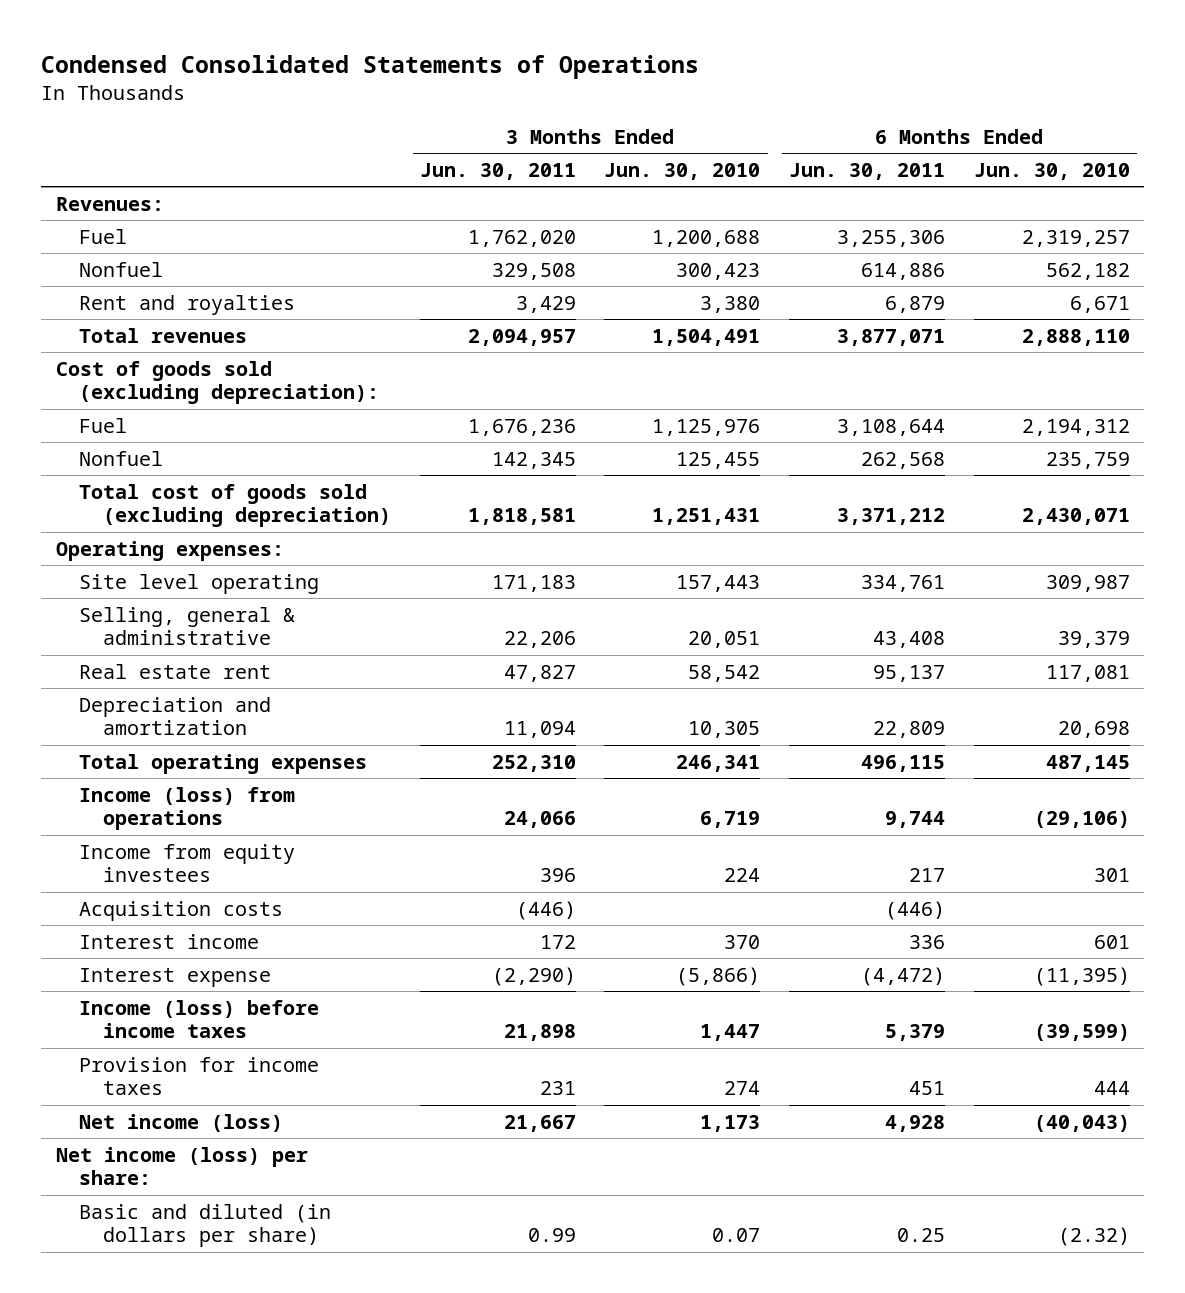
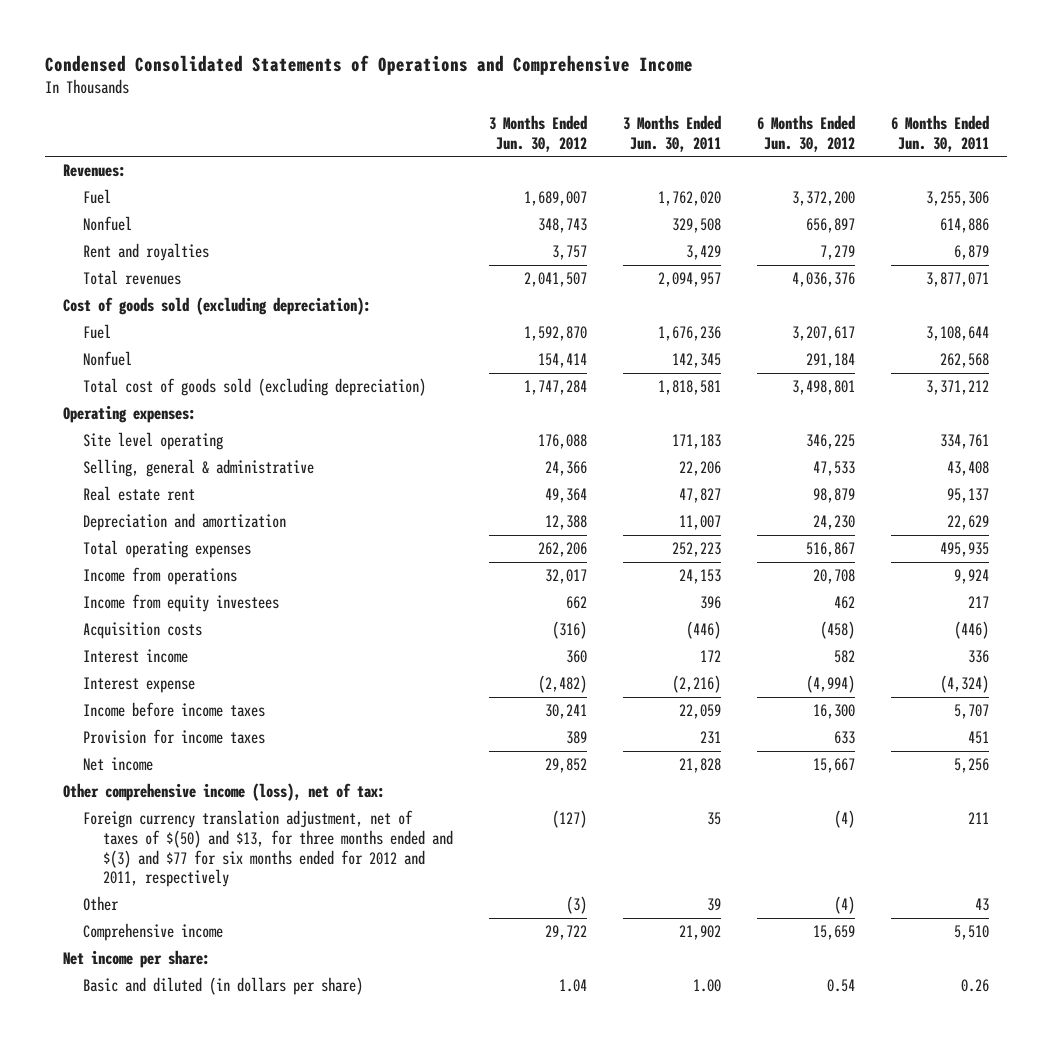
- Condensed Consolidated Statements of Operations
+ Condensed Consolidated Statements of Operations and Comprehensive Income
- | 3 Months Ended Jun. 30, 2011 | 3 Months Ended Jun. 30, 2010 | 6 Months Ended Jun. 30, 2011 | 6 Months Ended Jun. 30, 2010
+ | 3 Months Ended Jun. 30, 2012 | 3 Months Ended Jun. 30, 2011 | 6 Months Ended Jun. 30, 2012 | 6 Months Ended Jun. 30, 2011
- Depreciation and amortization | 11,094 | 10,305 | 22,809 | 20,698
- Total operating expenses | 252,310 | 246,341 | 496,115 | 487,145
- Income (loss) from operations | 24,066 | 6,719 | 9,744 | (29,106)
+ Depreciation and amortization | 12,388 | 11,007 | 24,230 | 22,629
+ Total operating expenses | 262,206 | 252,223 | 516,867 | 495,935
+ Income from operations | 32,017 | 24,153 | 20,708 | 9,924
- Interest expense | (2,290) | (5,866) | (4,472) | (11,395)
- Income (loss) before income taxes | 21,898 | 1,447 | 5,379 | (39,599)
+ Interest expense | (2,482) | (2,216) | (4,994) | (4,324)
+ Income before income taxes | 30,241 | 22,059 | 16,300 | 5,707
- Net income (loss) | 21,667 | 1,173 | 4,928 | (40,043)
- Net income (loss) per share:
- Basic and diluted (in dollars per share) | 0.99 | 0.07 | 0.25 | (2.32)
+ Net income | 29,852 | 21,828 | 15,667 | 5,256
+ Other comprehensive income (loss), net of tax:
+ Foreign currency translation adjustment, net of taxes of $(50) and $13, for three months ended and $(3) and $77 for six months ended for 2012 and 2011, respectively | (127) | 35 | (4) | 211
+ Other | (3) | 39 | (4) | 43
+ Comprehensive income | 29,722 | 21,902 | 15,659 | 5,510
+ Net income per share:
+ Basic and diluted (in dollars per share) | 1.04 | 1.00 | 0.54 | 0.26

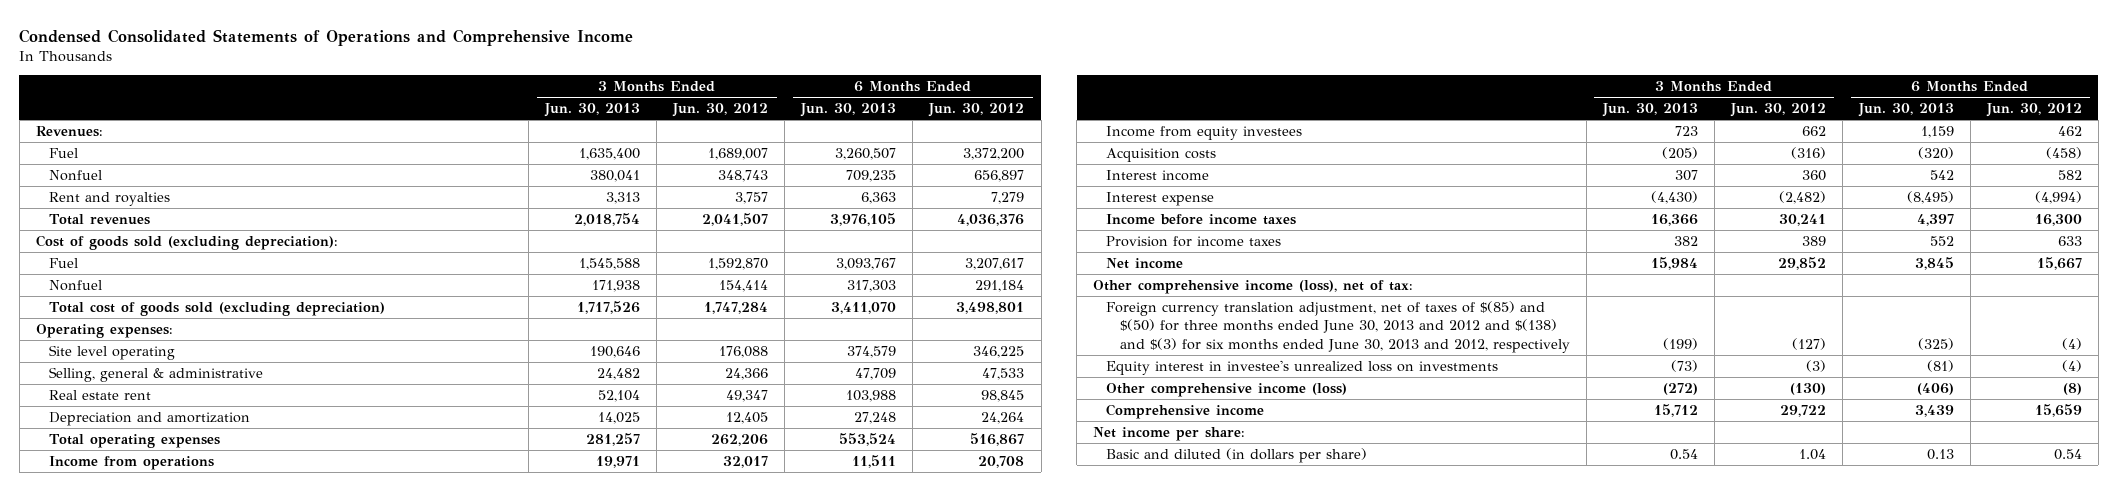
- | 3 Months Ended Jun. 30, 2012 | 3 Months Ended Jun. 30, 2011 | 6 Months Ended Jun. 30, 2012 | 6 Months Ended Jun. 30, 2011
+ | 3 Months Ended Jun. 30, 2013 | 3 Months Ended Jun. 30, 2012 | 6 Months Ended Jun. 30, 2013 | 6 Months Ended Jun. 30, 2012
- Real estate rent | 49,364 | 47,827 | 98,879 | 95,137
- Depreciation and amortization | 12,388 | 11,007 | 24,230 | 22,629
+ Real estate rent | 52,104 | 49,347 | 103,988 | 98,845
+ Depreciation and amortization | 14,025 | 12,405 | 27,248 | 24,264
- Foreign currency translation adjustment, net of taxes of $(50) and $13, for three months ended and $(3) and $77 for six months ended for 2012 and 2011, respectively | (127) | 35 | (4) | 211
- Other | (3) | 39 | (4) | 43
+ Foreign currency translation adjustment, net of taxes of $(85) and $(50) for three months ended June 30, 2013 and 2012 and $(138) and $(3) for six months ended June 30, 2013 and 2012, respectively | (199) | (127) | (325) | (4)
+ Equity interest in investee's unrealized loss on investments | (73) | (3) | (81) | (4)
+ Other comprehensive income (loss) | (272) | (130) | (406) | (8)

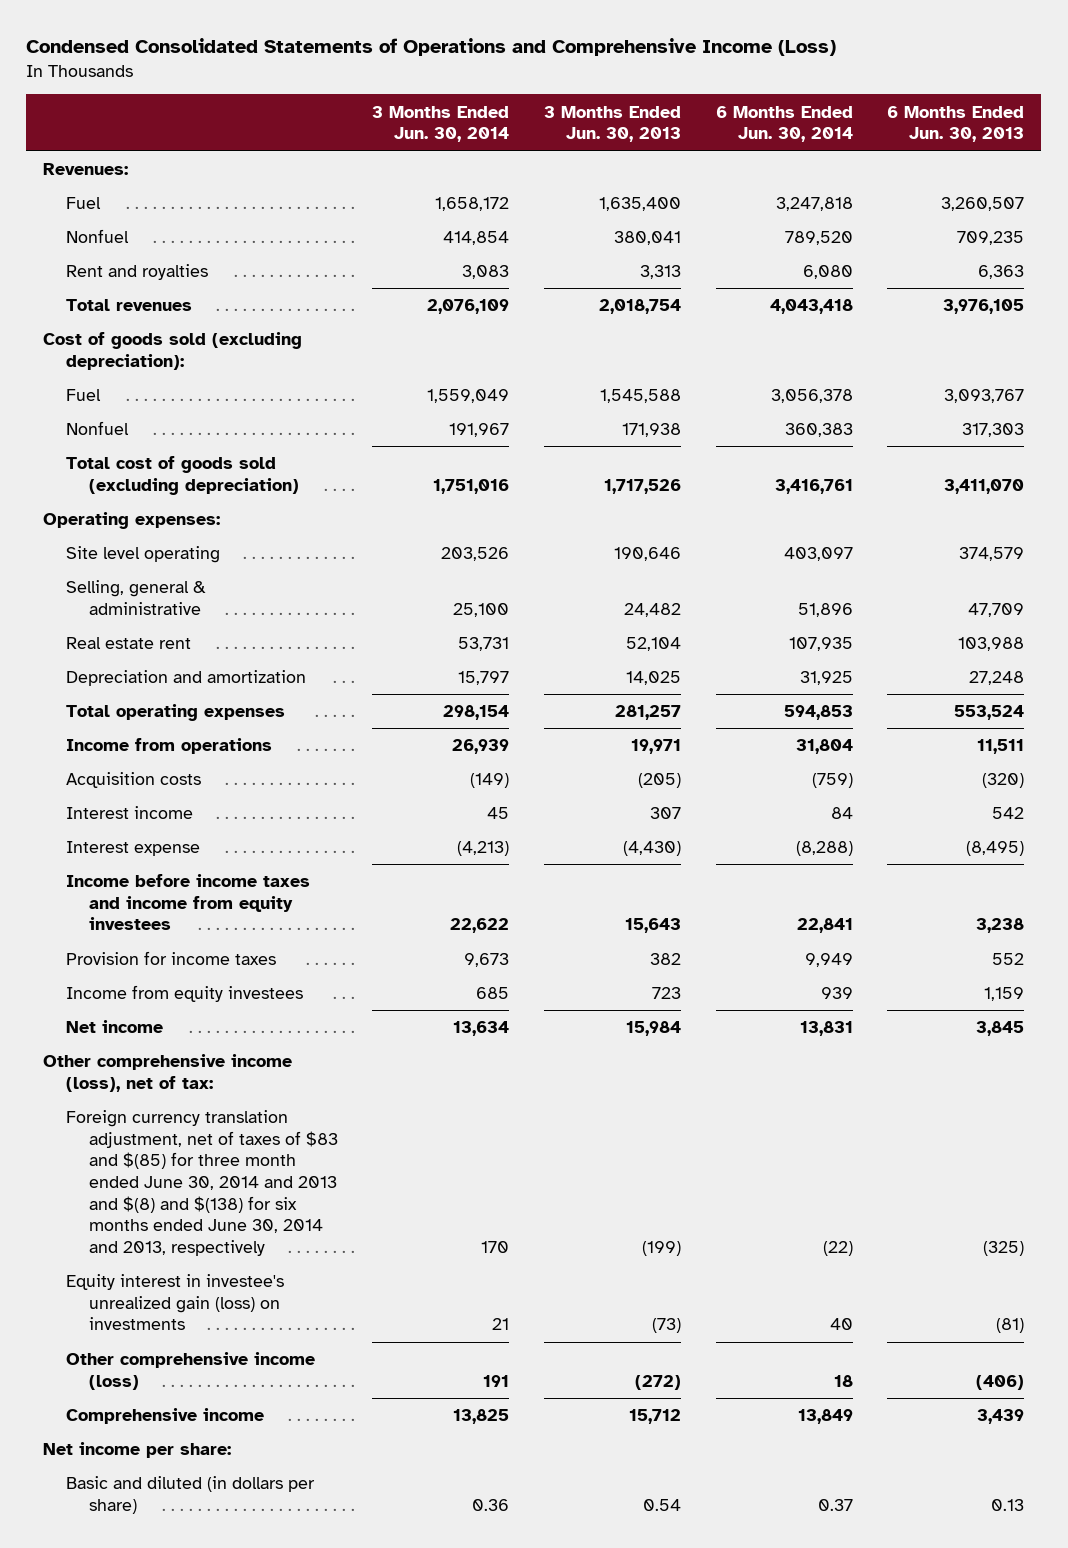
- Condensed Consolidated Statements of Operations and Comprehensive Income
+ Condensed Consolidated Statements of Operations and Comprehensive Income (Loss)
- | 3 Months Ended Jun. 30, 2013 | 3 Months Ended Jun. 30, 2012 | 6 Months Ended Jun. 30, 2013 | 6 Months Ended Jun. 30, 2012
+ | 3 Months Ended Jun. 30, 2014 | 3 Months Ended Jun. 30, 2013 | 6 Months Ended Jun. 30, 2014 | 6 Months Ended Jun. 30, 2013
- Income before income taxes | 16,366 | 30,241 | 4,397 | 16,300
+ Income before income taxes and income from equity investees | 22,622 | 15,643 | 22,841 | 3,238
moved down: Income from equity investees | 685 | 723 | 939 | 1,159
- Foreign currency translation adjustment, net of taxes of $(85) and $(50) for three months ended June 30, 2013 and 2012 and $(138) and $(3) for six months ended June 30, 2013 and 2012, respectively | (199) | (127) | (325) | (4)
- Equity interest in investee's unrealized loss on investments | (73) | (3) | (81) | (4)
+ Foreign currency translation adjustment, net of taxes of $83 and $(85) for three month ended June 30, 2014 and 2013 and $(8) and $(138) for six months ended June 30, 2014 and 2013, respectively | 170 | (199) | (22) | (325)
+ Equity interest in investee's unrealized gain (loss) on investments | 21 | (73) | 40 | (81)

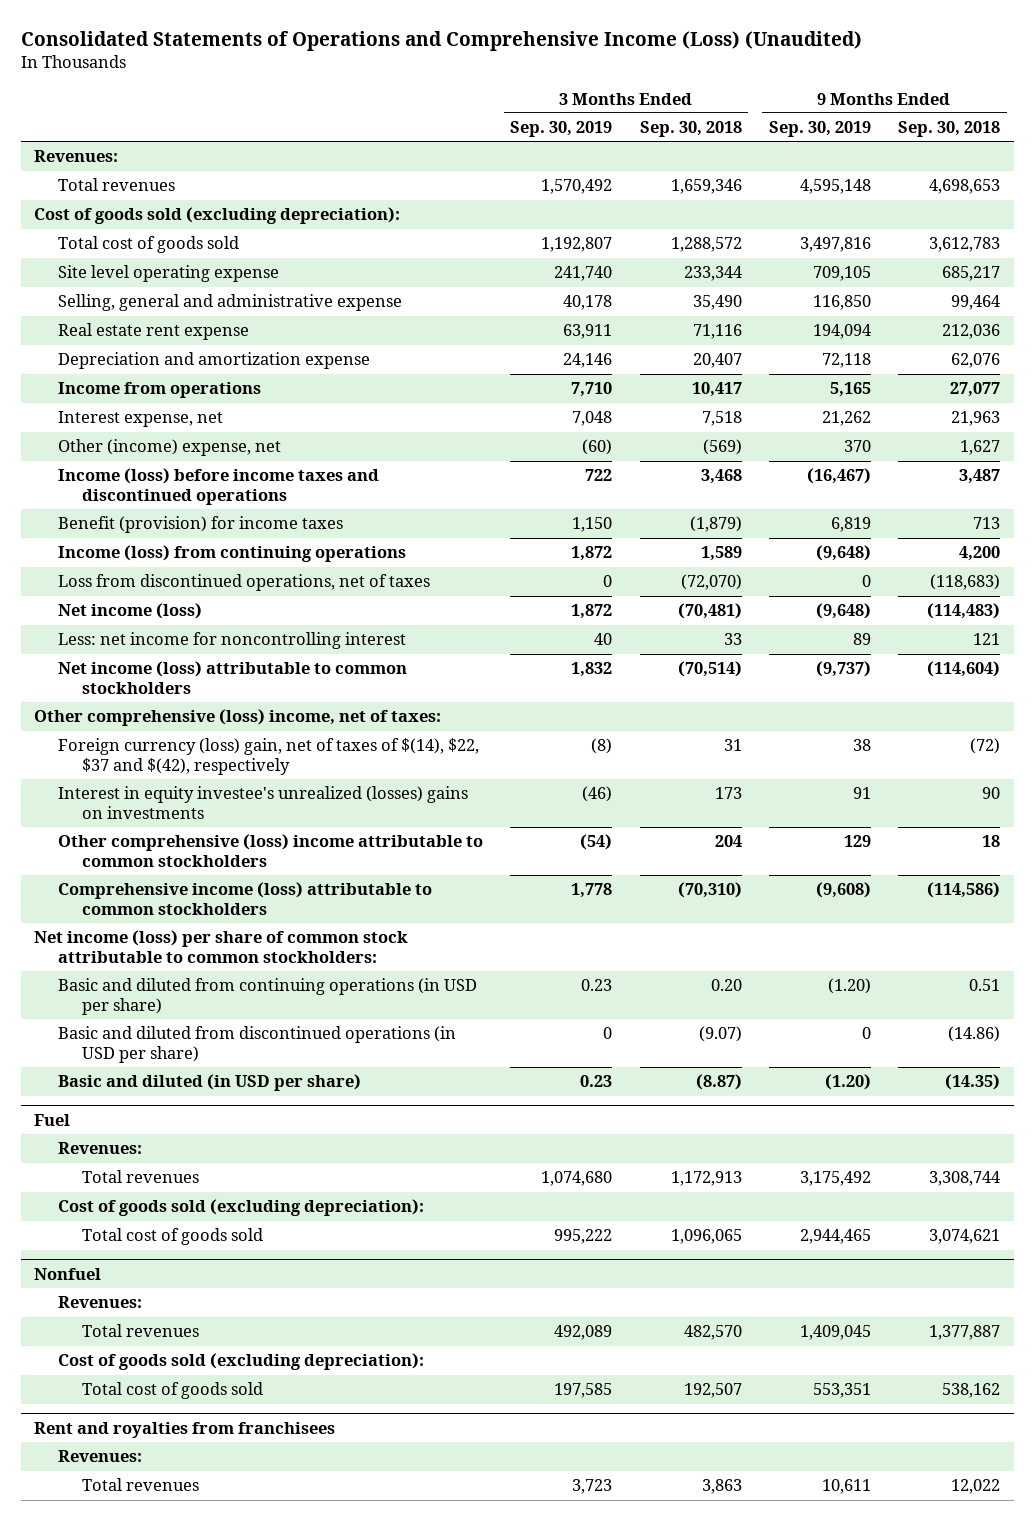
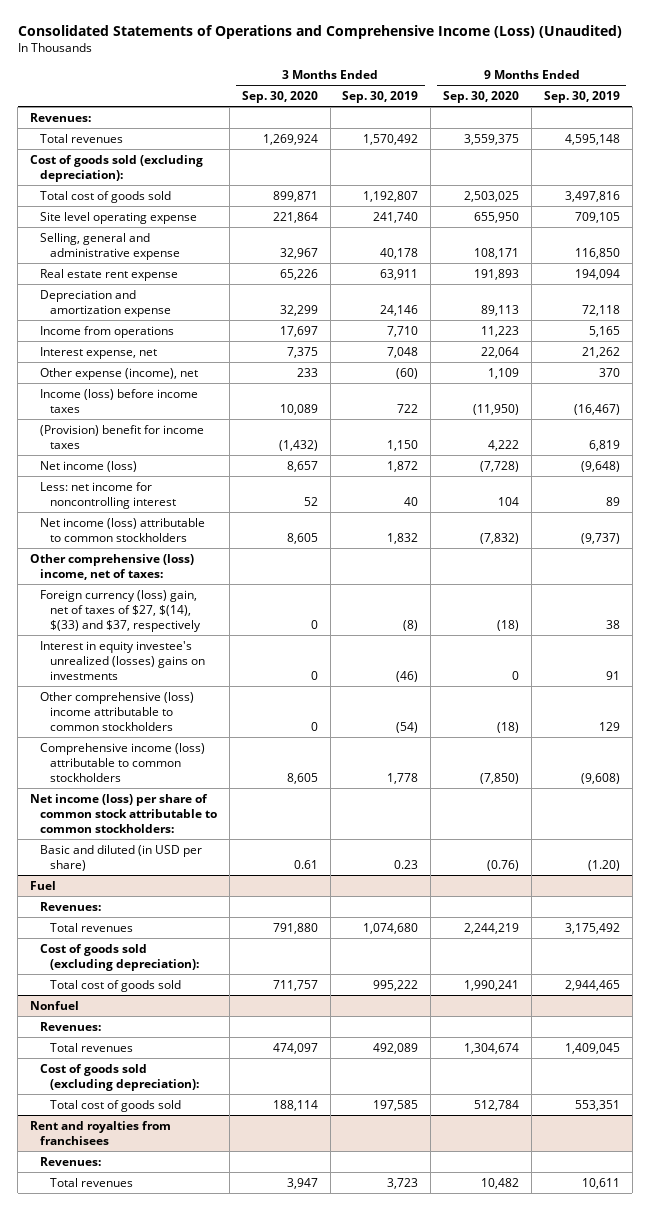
- | 3 Months Ended Sep. 30, 2019 | 3 Months Ended Sep. 30, 2018 | 9 Months Ended Sep. 30, 2019 | 9 Months Ended Sep. 30, 2018
+ | 3 Months Ended Sep. 30, 2020 | 3 Months Ended Sep. 30, 2019 | 9 Months Ended Sep. 30, 2020 | 9 Months Ended Sep. 30, 2019
- Other (income) expense, net | (60) | (569) | 370 | 1,627
- Income (loss) before income taxes and discontinued operations | 722 | 3,468 | (16,467) | 3,487
- Benefit (provision) for income taxes | 1,150 | (1,879) | 6,819 | 713
- Income (loss) from continuing operations | 1,872 | 1,589 | (9,648) | 4,200
- Loss from discontinued operations, net of taxes | 0 | (72,070) | 0 | (118,683)
+ Other expense (income), net | 233 | (60) | 1,109 | 370
+ Income (loss) before income taxes | 10,089 | 722 | (11,950) | (16,467)
+ (Provision) benefit for income taxes | (1,432) | 1,150 | 4,222 | 6,819
- Foreign currency (loss) gain, net of taxes of $(14), $22, $37 and $(42), respectively | (8) | 31 | 38 | (72)
+ Foreign currency (loss) gain, net of taxes of $27, $(14), $(33) and $37, respectively | 0 | (8) | (18) | 38
- Basic and diluted from continuing operations (in USD per share) | 0.23 | 0.20 | (1.20) | 0.51
- Basic and diluted from discontinued operations (in USD per share) | 0 | (9.07) | 0 | (14.86)

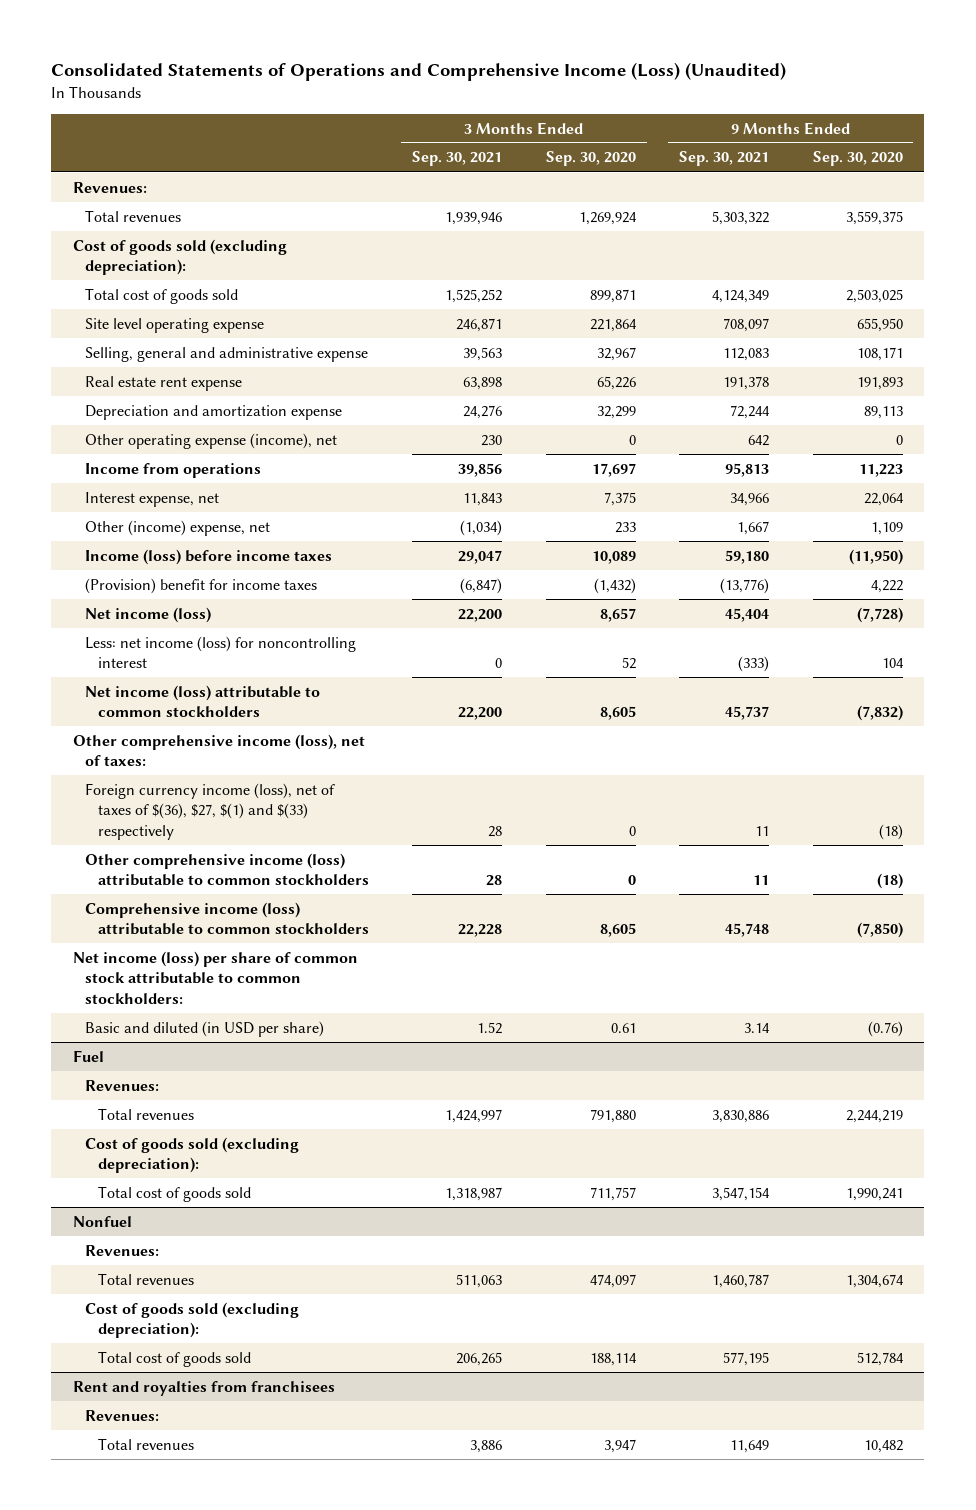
- | 3 Months Ended Sep. 30, 2020 | 3 Months Ended Sep. 30, 2019 | 9 Months Ended Sep. 30, 2020 | 9 Months Ended Sep. 30, 2019
+ | 3 Months Ended Sep. 30, 2021 | 3 Months Ended Sep. 30, 2020 | 9 Months Ended Sep. 30, 2021 | 9 Months Ended Sep. 30, 2020
+ Other operating expense (income), net | 230 | 0 | 642 | 0
- Other expense (income), net | 233 | (60) | 1,109 | 370
+ Other (income) expense, net | (1,034) | 233 | 1,667 | 1,109
- Less: net income for noncontrolling interest | 52 | 40 | 104 | 89
+ Less: net income (loss) for noncontrolling interest | 0 | 52 | (333) | 104
- Other comprehensive (loss) income, net of taxes:
- Foreign currency (loss) gain, net of taxes of $27, $(14), $(33) and $37, respectively | 0 | (8) | (18) | 38
- Interest in equity investee's unrealized (losses) gains on investments | 0 | (46) | 0 | 91
- Other comprehensive (loss) income attributable to common stockholders | 0 | (54) | (18) | 129
+ Other comprehensive income (loss), net of taxes:
+ Foreign currency income (loss), net of taxes of $(36), $27, $(1) and $(33) respectively | 28 | 0 | 11 | (18)
+ Other comprehensive income (loss) attributable to common stockholders | 28 | 0 | 11 | (18)

